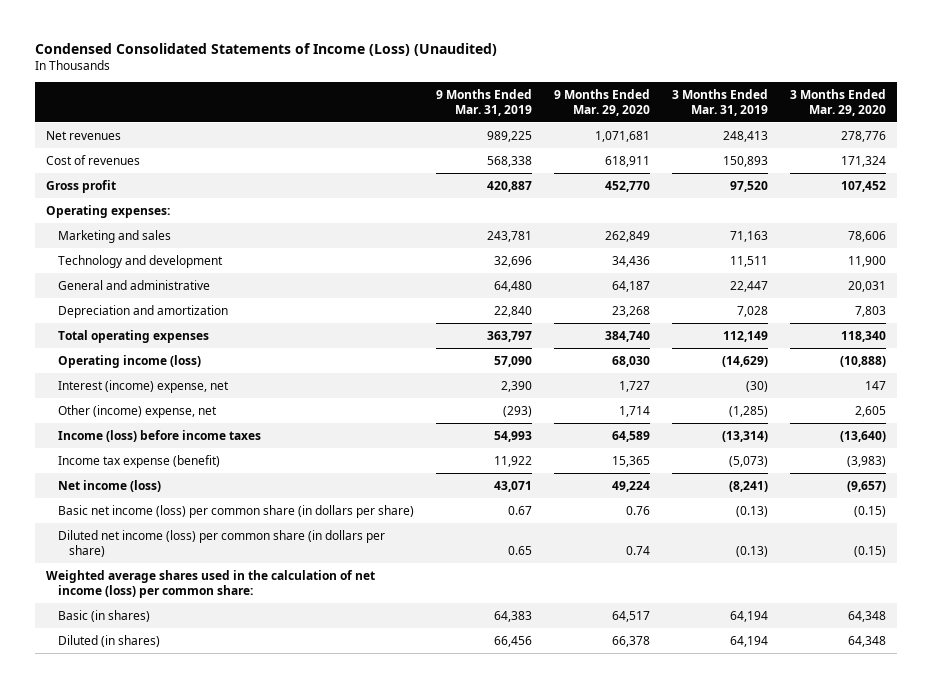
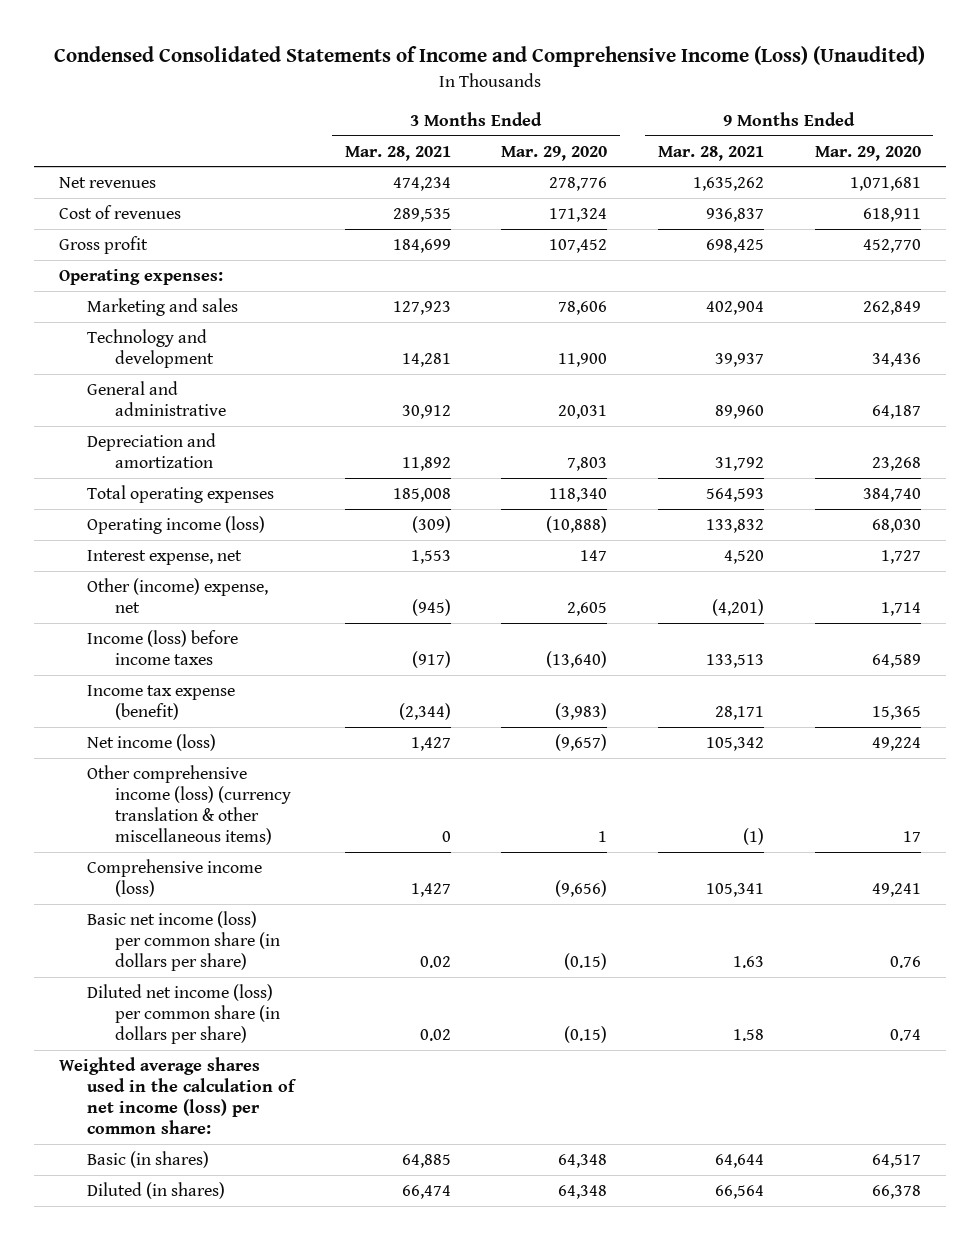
- Condensed Consolidated Statements of Income (Loss) (Unaudited)
+ Condensed Consolidated Statements of Income and Comprehensive Income (Loss) (Unaudited)
- | 9 Months Ended Mar. 31, 2019 | 9 Months Ended Mar. 29, 2020 | 3 Months Ended Mar. 31, 2019 | 3 Months Ended Mar. 29, 2020
+ | 3 Months Ended Mar. 28, 2021 | 3 Months Ended Mar. 29, 2020 | 9 Months Ended Mar. 28, 2021 | 9 Months Ended Mar. 29, 2020
- Interest (income) expense, net | 2,390 | 1,727 | (30) | 147
+ Interest expense, net | 1,553 | 147 | 4,520 | 1,727
+ Other comprehensive income (loss) (currency translation & other miscellaneous items) | 0 | 1 | (1) | 17
+ Comprehensive income (loss) | 1,427 | (9,656) | 105,341 | 49,241

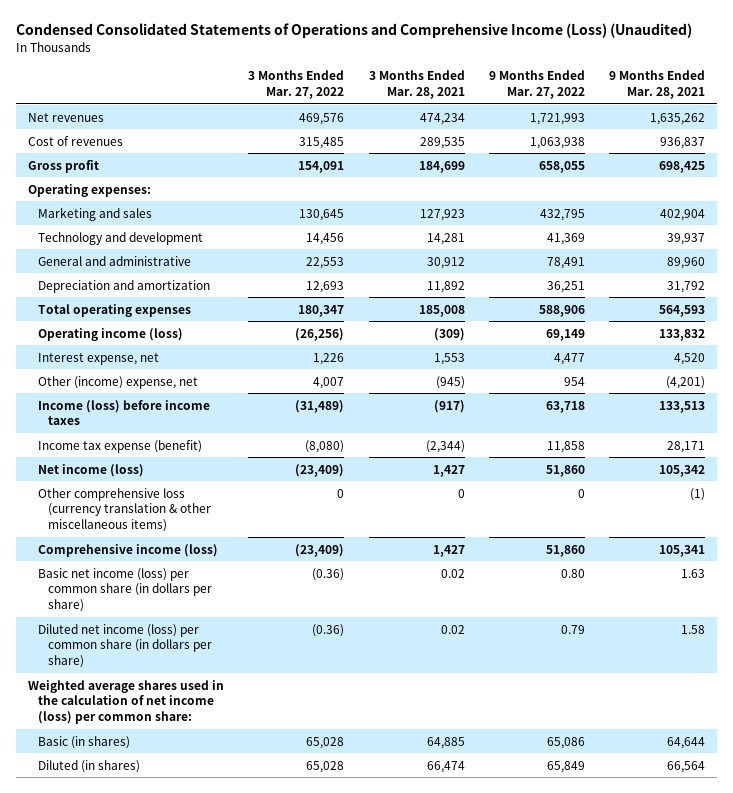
- Condensed Consolidated Statements of Income and Comprehensive Income (Loss) (Unaudited)
+ Condensed Consolidated Statements of Operations and Comprehensive Income (Loss) (Unaudited)
- | 3 Months Ended Mar. 28, 2021 | 3 Months Ended Mar. 29, 2020 | 9 Months Ended Mar. 28, 2021 | 9 Months Ended Mar. 29, 2020
+ | 3 Months Ended Mar. 27, 2022 | 3 Months Ended Mar. 28, 2021 | 9 Months Ended Mar. 27, 2022 | 9 Months Ended Mar. 28, 2021
- Other comprehensive income (loss) (currency translation & other miscellaneous items) | 0 | 1 | (1) | 17
+ Other comprehensive loss (currency translation & other miscellaneous items) | 0 | 0 | 0 | (1)

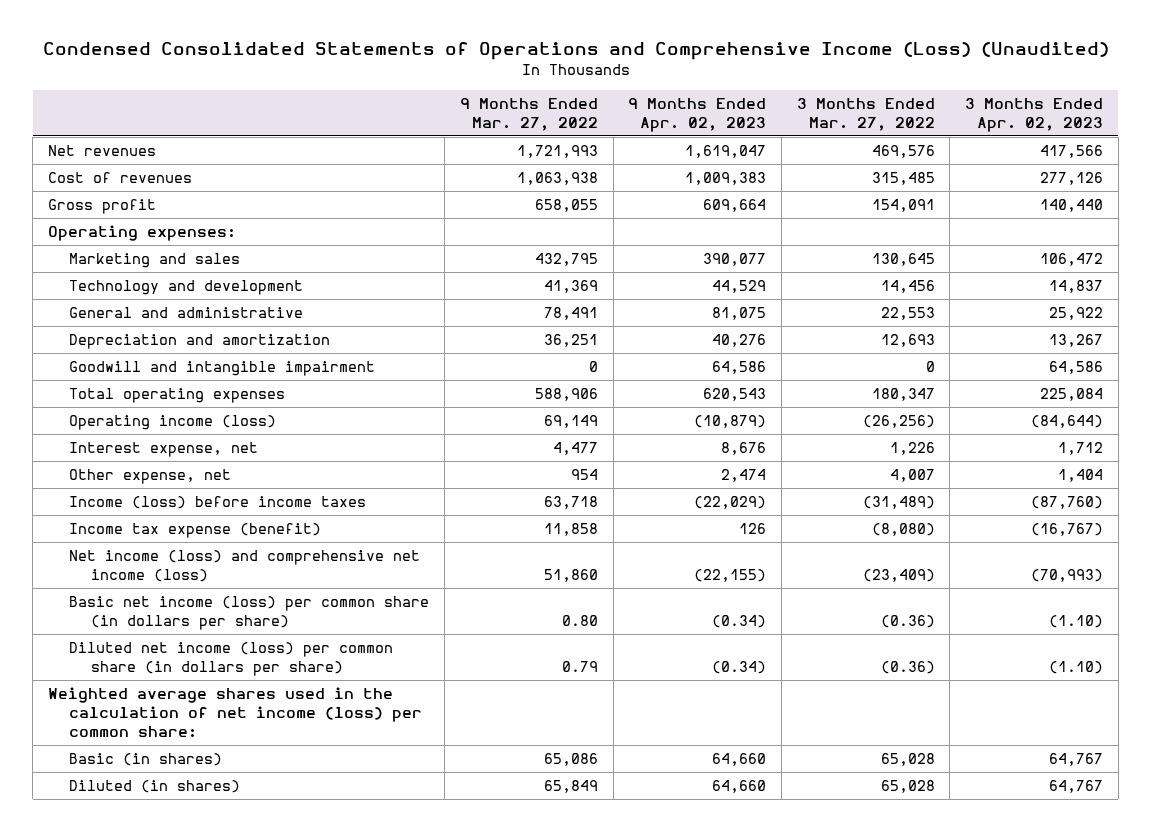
- | 3 Months Ended Mar. 27, 2022 | 3 Months Ended Mar. 28, 2021 | 9 Months Ended Mar. 27, 2022 | 9 Months Ended Mar. 28, 2021
+ | 9 Months Ended Mar. 27, 2022 | 9 Months Ended Apr. 02, 2023 | 3 Months Ended Mar. 27, 2022 | 3 Months Ended Apr. 02, 2023
+ Goodwill and intangible impairment | 0 | 64,586 | 0 | 64,586
- Other (income) expense, net | 4,007 | (945) | 954 | (4,201)
+ Other expense, net | 954 | 2,474 | 4,007 | 1,404
- Net income (loss) | (23,409) | 1,427 | 51,860 | 105,342
- Other comprehensive loss (currency translation & other miscellaneous items) | 0 | 0 | 0 | (1)
- Comprehensive income (loss) | (23,409) | 1,427 | 51,860 | 105,341
+ Net income (loss) and comprehensive net income (loss) | 51,860 | (22,155) | (23,409) | (70,993)

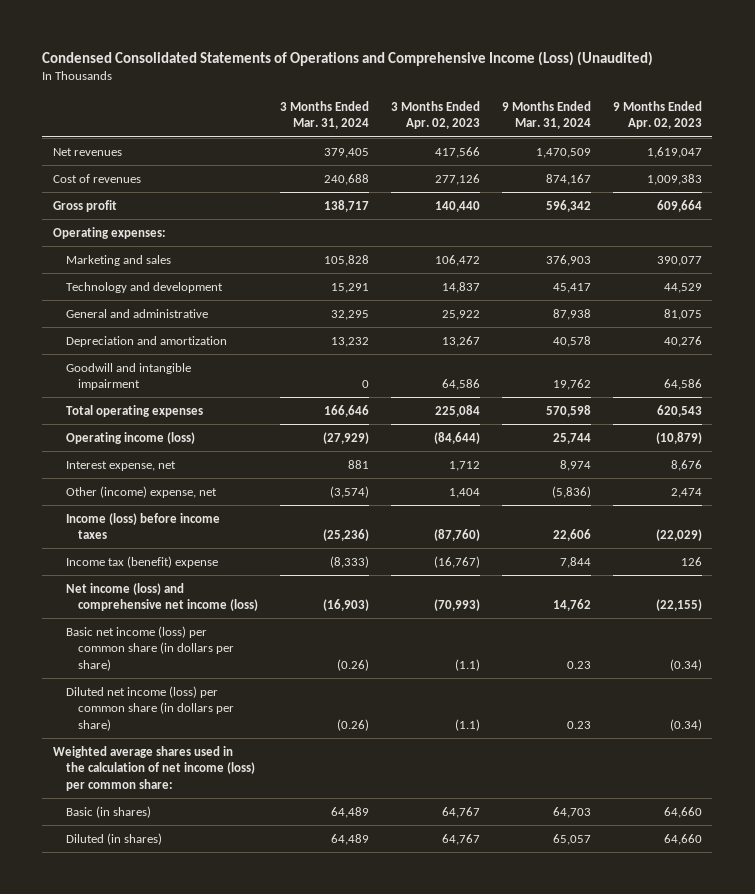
- | 9 Months Ended Mar. 27, 2022 | 9 Months Ended Apr. 02, 2023 | 3 Months Ended Mar. 27, 2022 | 3 Months Ended Apr. 02, 2023
+ | 3 Months Ended Mar. 31, 2024 | 3 Months Ended Apr. 02, 2023 | 9 Months Ended Mar. 31, 2024 | 9 Months Ended Apr. 02, 2023
- Other expense, net | 954 | 2,474 | 4,007 | 1,404
+ Other (income) expense, net | (3,574) | 1,404 | (5,836) | 2,474
- Income tax expense (benefit) | 11,858 | 126 | (8,080) | (16,767)
+ Income tax (benefit) expense | (8,333) | (16,767) | 7,844 | 126
- Basic net income (loss) per common share (in dollars per share) | 0.80 | (0.34) | (0.36) | (1.10)
- Diluted net income (loss) per common share (in dollars per share) | 0.79 | (0.34) | (0.36) | (1.10)
+ Basic net income (loss) per common share (in dollars per share) | (0.26) | (1.1) | 0.23 | (0.34)
+ Diluted net income (loss) per common share (in dollars per share) | (0.26) | (1.1) | 0.23 | (0.34)

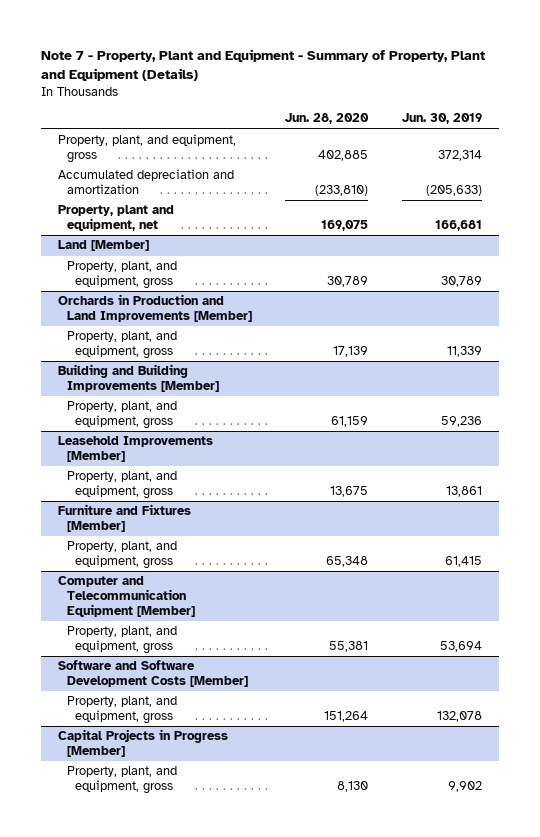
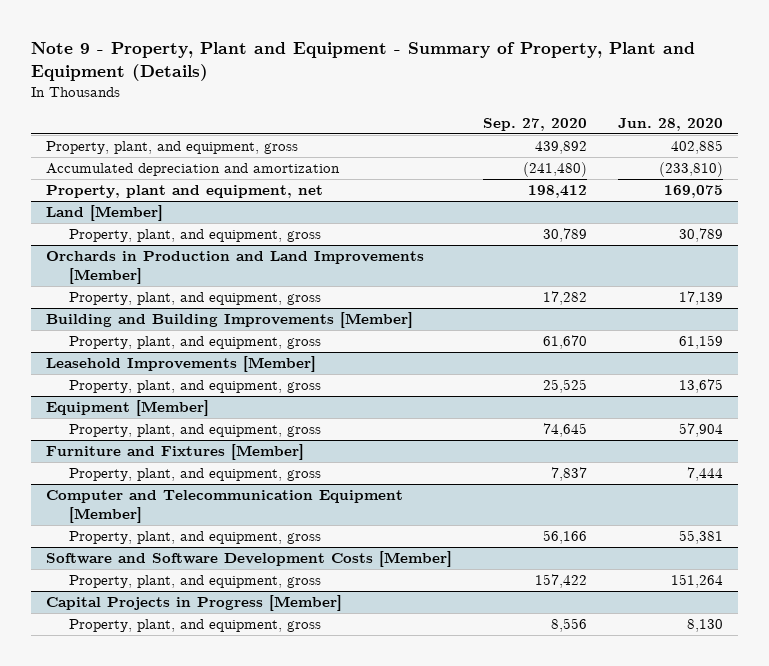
- Note 7 - Property, Plant and Equipment - Summary of Property, Plant and Equipment (Details)
+ Note 9 - Property, Plant and Equipment - Summary of Property, Plant and Equipment (Details)
- | Jun. 28, 2020 | Jun. 30, 2019
+ | Sep. 27, 2020 | Jun. 28, 2020
+ Equipment [Member]
+ Property, plant, and equipment, gross | 74,645 | 57,904
@ Furniture and Fixtures [Member]
- Property, plant, and equipment, gross | 65,348 | 61,415
+ Property, plant, and equipment, gross | 7,837 | 7,444

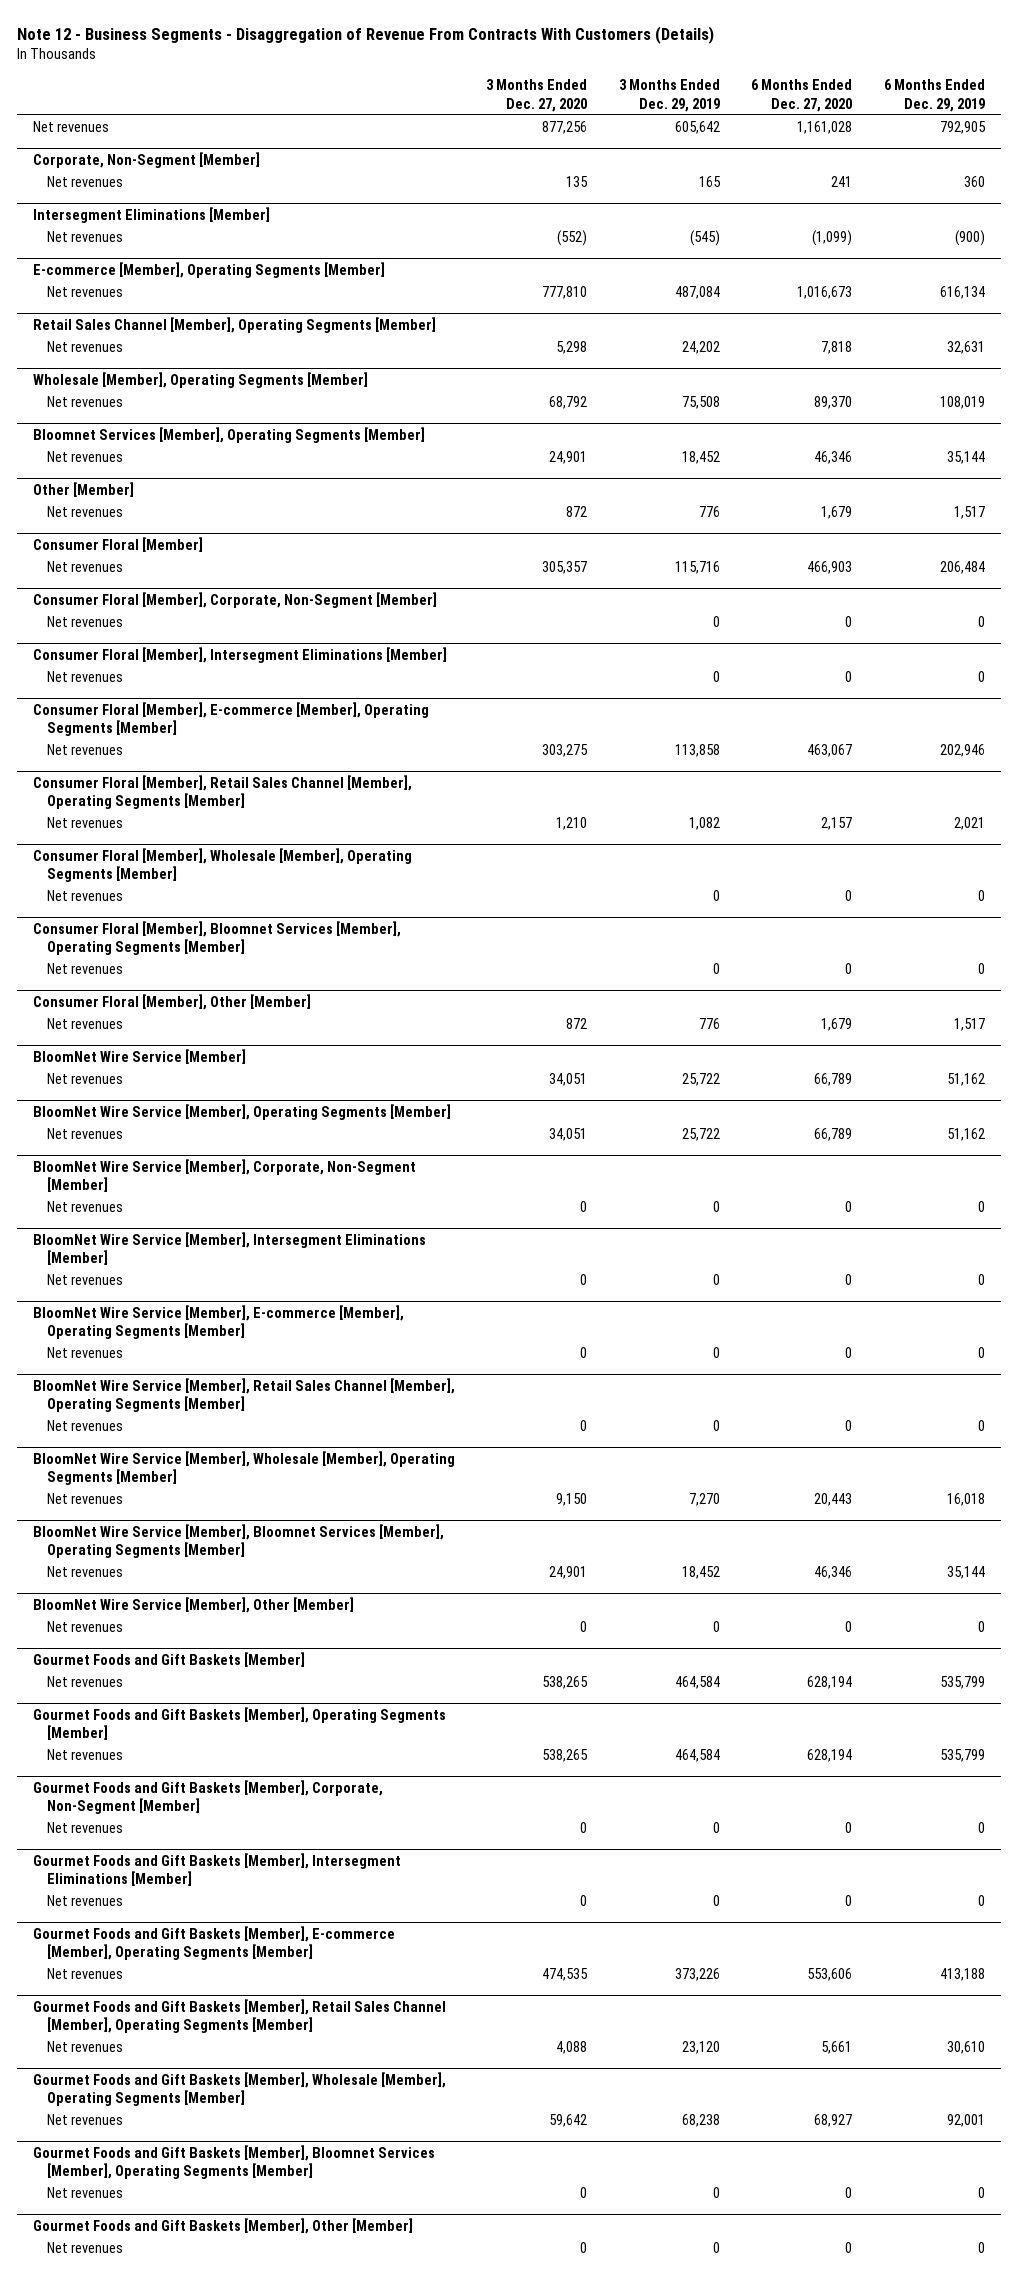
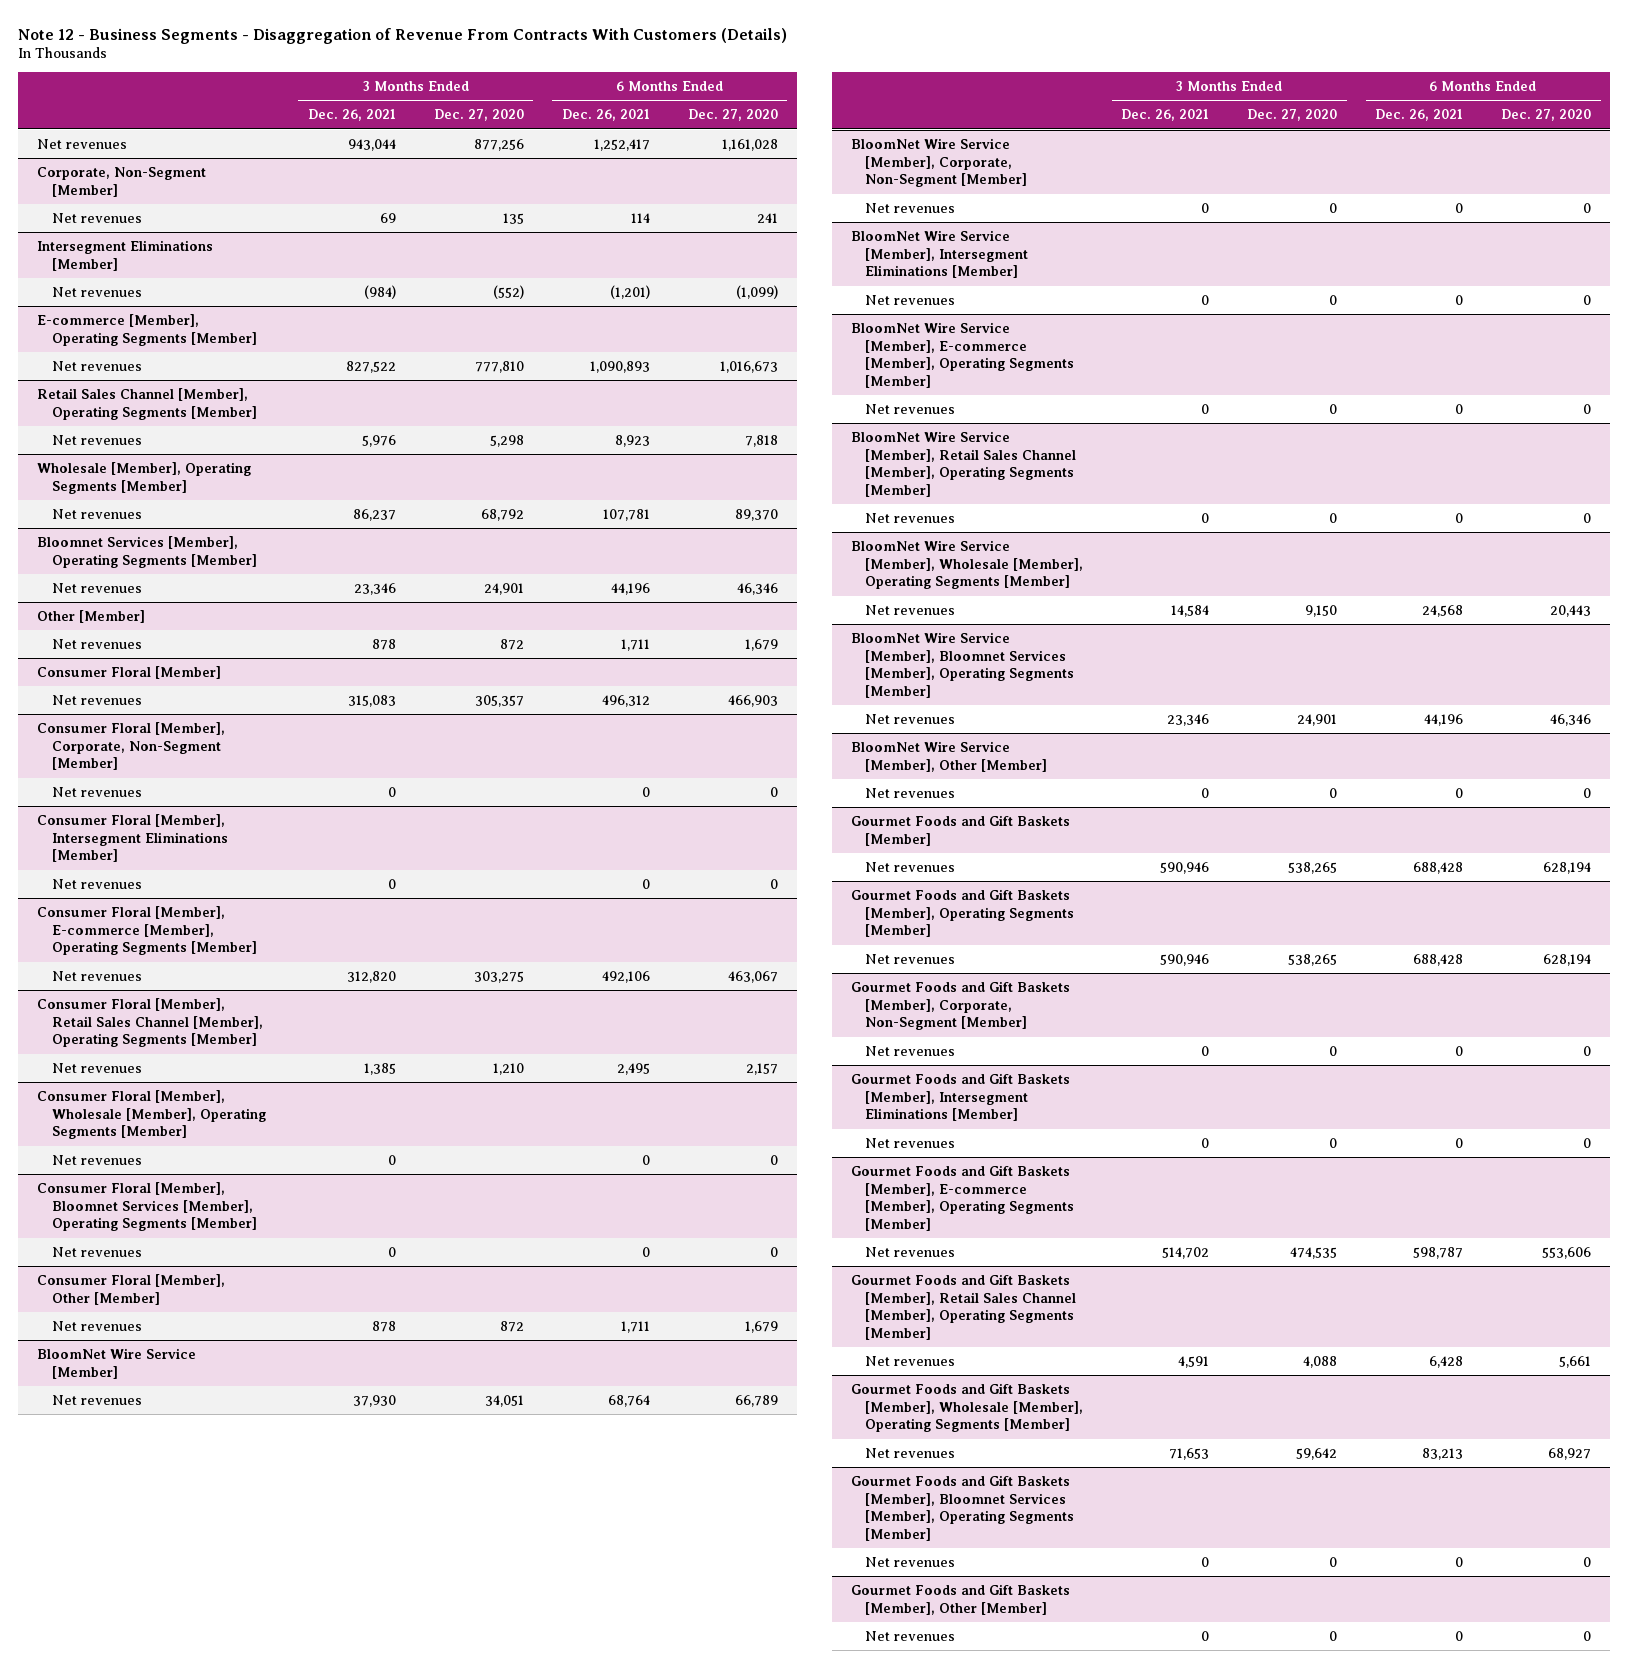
- | 3 Months Ended Dec. 27, 2020 | 3 Months Ended Dec. 29, 2019 | 6 Months Ended Dec. 27, 2020 | 6 Months Ended Dec. 29, 2019
+ | 3 Months Ended Dec. 26, 2021 | 3 Months Ended Dec. 27, 2020 | 6 Months Ended Dec. 26, 2021 | 6 Months Ended Dec. 27, 2020
- BloomNet Wire Service [Member], Operating Segments [Member]
- Net revenues | 34,051 | 25,722 | 66,789 | 51,162

